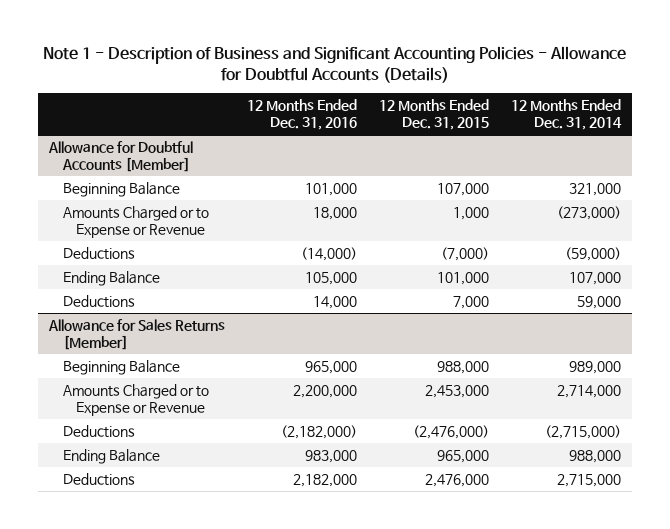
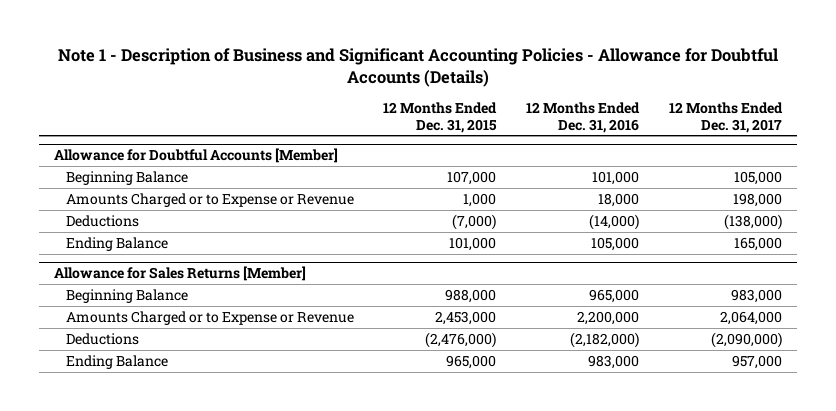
- | 12 Months Ended Dec. 31, 2016 | 12 Months Ended Dec. 31, 2015 | 12 Months Ended Dec. 31, 2014
+ | 12 Months Ended Dec. 31, 2015 | 12 Months Ended Dec. 31, 2016 | 12 Months Ended Dec. 31, 2017
@ Allowance for Doubtful Accounts [Member]
- Deductions | 14,000 | 7,000 | 59,000
@ Allowance for Sales Returns [Member]
- Deductions | 2,182,000 | 2,476,000 | 2,715,000

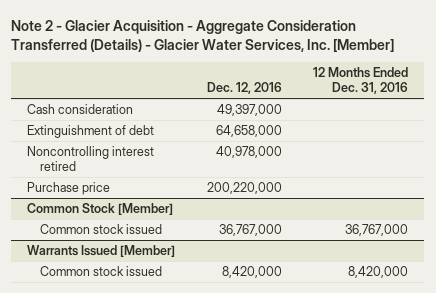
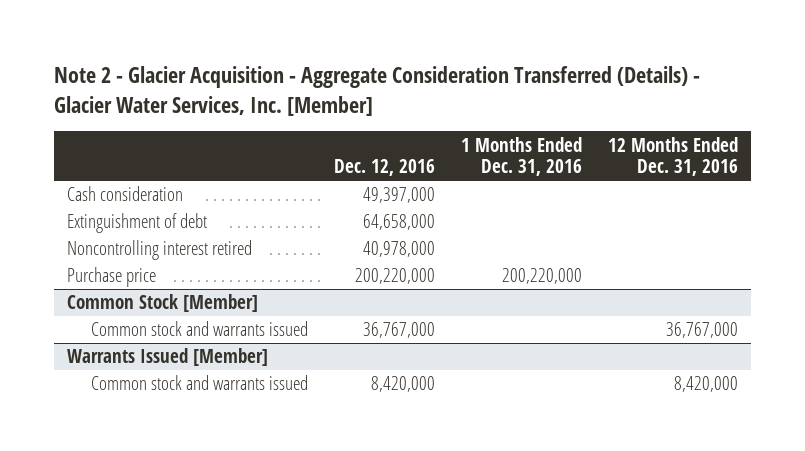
- | Dec. 12, 2016 | 12 Months Ended Dec. 31, 2016
+ | Dec. 12, 2016 | 1 Months Ended Dec. 31, 2016 | 12 Months Ended Dec. 31, 2016
@ Common Stock [Member]
- Common stock issued | 36,767,000 | 36,767,000
+ Common stock and warrants issued | 36,767,000 | | 36,767,000
@ Warrants Issued [Member]
- Common stock issued | 8,420,000 | 8,420,000
+ Common stock and warrants issued | 8,420,000 | | 8,420,000

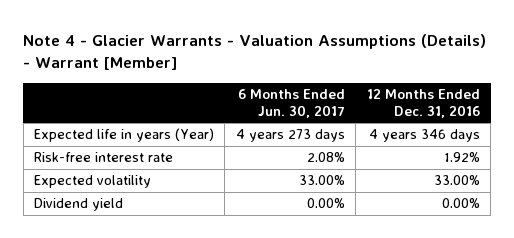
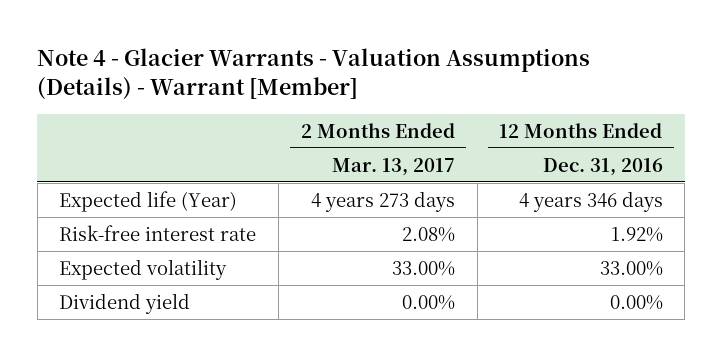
- | 6 Months Ended Jun. 30, 2017 | 12 Months Ended Dec. 31, 2016
+ | 2 Months Ended Mar. 13, 2017 | 12 Months Ended Dec. 31, 2016
- Expected life in years (Year) | 4 years 273 days | 4 years 346 days
+ Expected life (Year) | 4 years 273 days | 4 years 346 days

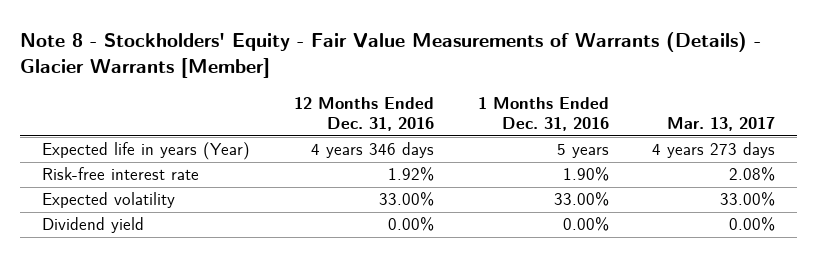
- Note 4 - Glacier Warrants - Valuation Assumptions (Details) - Warrant [Member]
+ Note 8 - Stockholders' Equity - Fair Value Measurements of Warrants (Details) - Glacier Warrants [Member]
- | 2 Months Ended Mar. 13, 2017 | 12 Months Ended Dec. 31, 2016
+ | 12 Months Ended Dec. 31, 2016 | 1 Months Ended Dec. 31, 2016 | Mar. 13, 2017
- Expected life (Year) | 4 years 273 days | 4 years 346 days
+ Expected life in years (Year) | 4 years 346 days | 5 years | 4 years 273 days

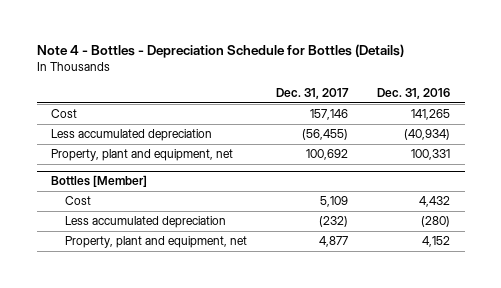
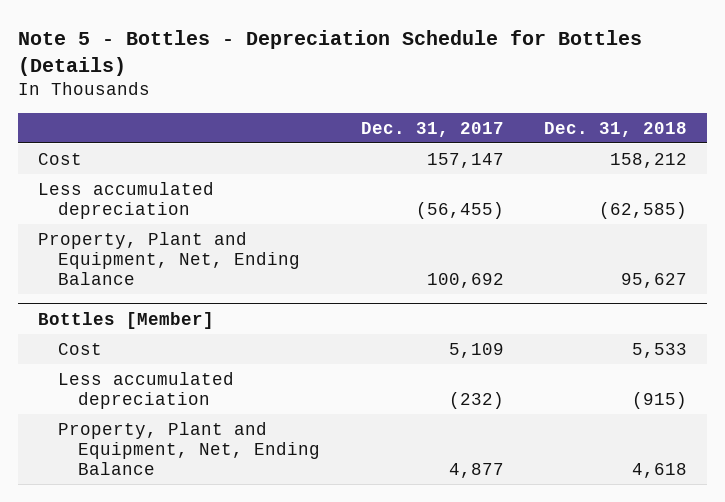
- Note 4 - Bottles - Depreciation Schedule for Bottles (Details)
+ Note 5 - Bottles - Depreciation Schedule for Bottles (Details)
- | Dec. 31, 2017 | Dec. 31, 2016
+ | Dec. 31, 2017 | Dec. 31, 2018
- Cost | 157,146 | 141,265
+ Cost | 157,147 | 158,212
- Property, plant and equipment, net | 100,692 | 100,331
+ Property, Plant and Equipment, Net, Ending Balance | 100,692 | 95,627
@ Bottles [Member]
- Property, plant and equipment, net | 4,877 | 4,152
+ Property, Plant and Equipment, Net, Ending Balance | 4,877 | 4,618

